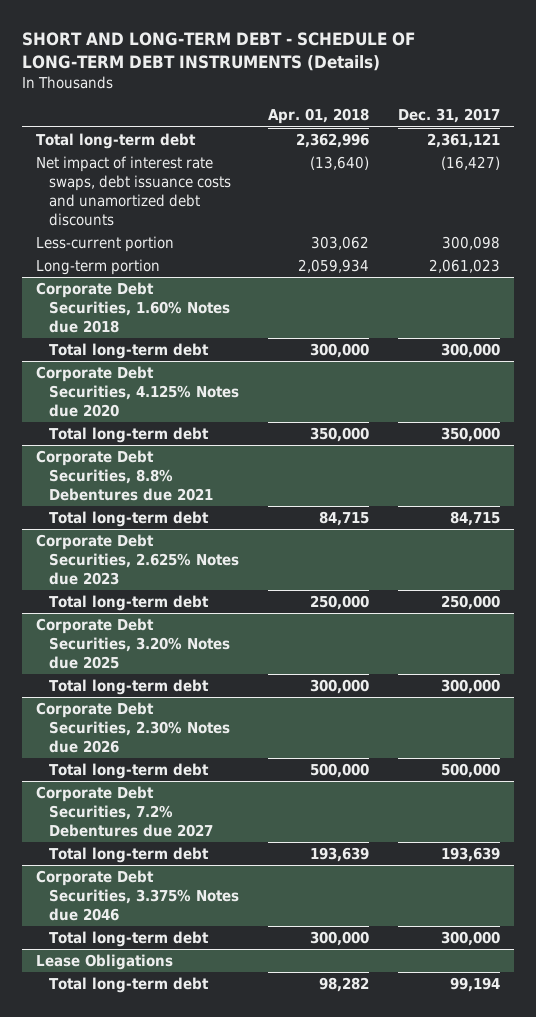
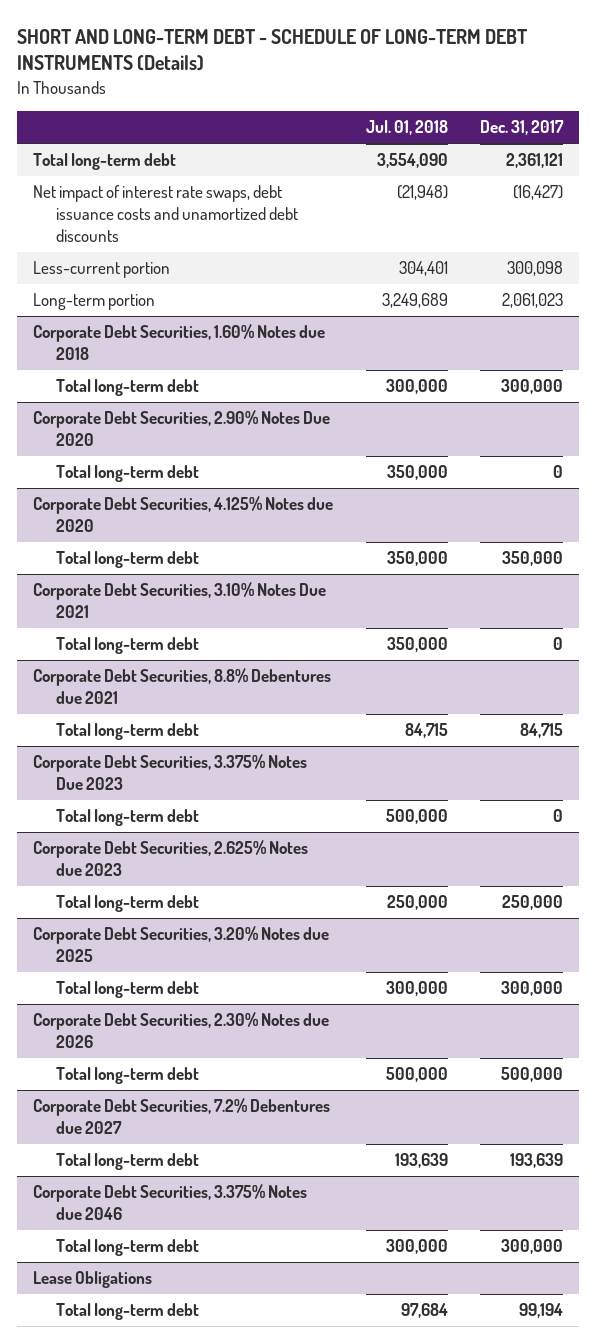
- | Apr. 01, 2018 | Dec. 31, 2017
+ | Jul. 01, 2018 | Dec. 31, 2017
+ Corporate Debt Securities, 2.90% Notes Due 2020
+ Total long-term debt | 350,000 | 0
+ Corporate Debt Securities, 3.10% Notes Due 2021
+ Total long-term debt | 350,000 | 0
+ Corporate Debt Securities, 3.375% Notes Due 2023
+ Total long-term debt | 500,000 | 0

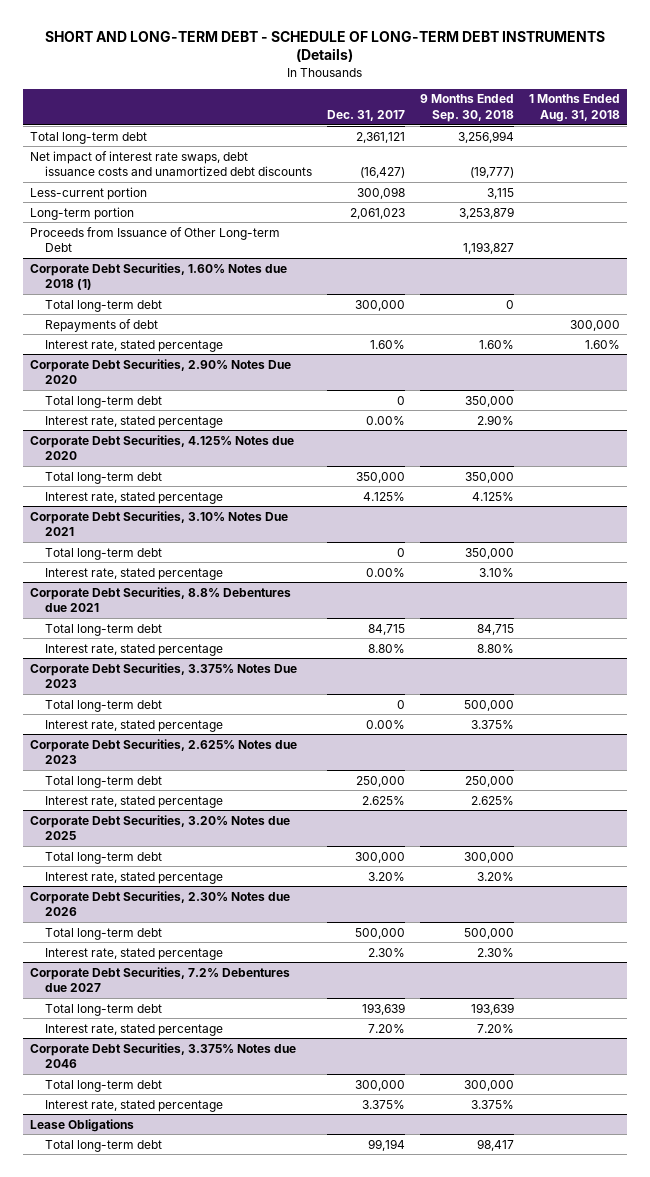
- | Jul. 01, 2018 | Dec. 31, 2017
+ | Dec. 31, 2017 | 9 Months Ended Sep. 30, 2018 | 1 Months Ended Aug. 31, 2018
- Corporate Debt Securities, 1.60% Notes due 2018
+ Proceeds from Issuance of Other Long-term Debt | | 1,193,827 |
+ Corporate Debt Securities, 1.60% Notes due 2018 (1)
+ Repayments of debt | | | 300,000
+ Interest rate, stated percentage | 1.60% | 1.60% | 1.60%
@ Corporate Debt Securities, 2.90% Notes Due 2020
+ Interest rate, stated percentage | 0.00% | 2.90% |
@ Corporate Debt Securities, 4.125% Notes due 2020
+ Interest rate, stated percentage | 4.125% | 4.125% |
@ Corporate Debt Securities, 3.10% Notes Due 2021
+ Interest rate, stated percentage | 0.00% | 3.10% |
@ Corporate Debt Securities, 8.8% Debentures due 2021
+ Interest rate, stated percentage | 8.80% | 8.80% |
@ Corporate Debt Securities, 3.375% Notes Due 2023
+ Interest rate, stated percentage | 0.00% | 3.375% |
@ Corporate Debt Securities, 2.625% Notes due 2023
+ Interest rate, stated percentage | 2.625% | 2.625% |
@ Corporate Debt Securities, 3.20% Notes due 2025
+ Interest rate, stated percentage | 3.20% | 3.20% |
@ Corporate Debt Securities, 2.30% Notes due 2026
+ Interest rate, stated percentage | 2.30% | 2.30% |
@ Corporate Debt Securities, 7.2% Debentures due 2027
+ Interest rate, stated percentage | 7.20% | 7.20% |
@ Corporate Debt Securities, 3.375% Notes due 2046
+ Interest rate, stated percentage | 3.375% | 3.375% |

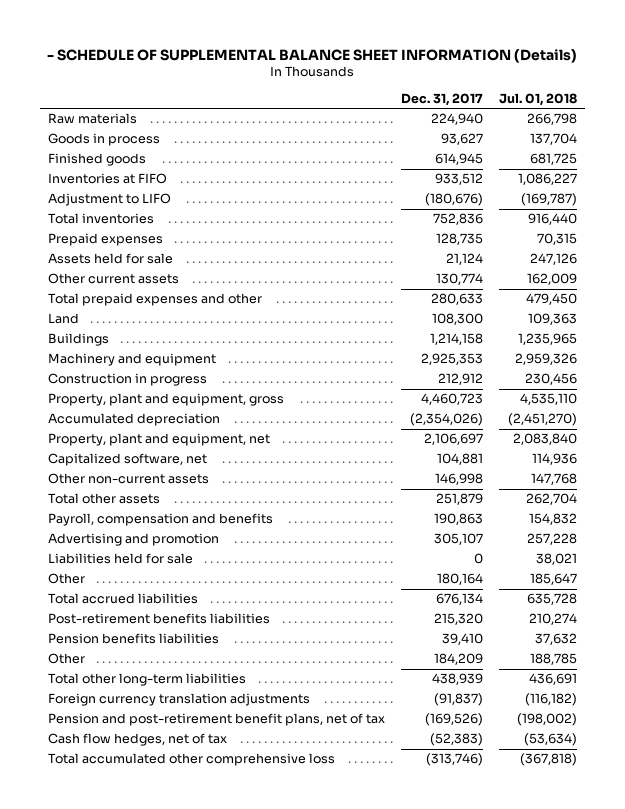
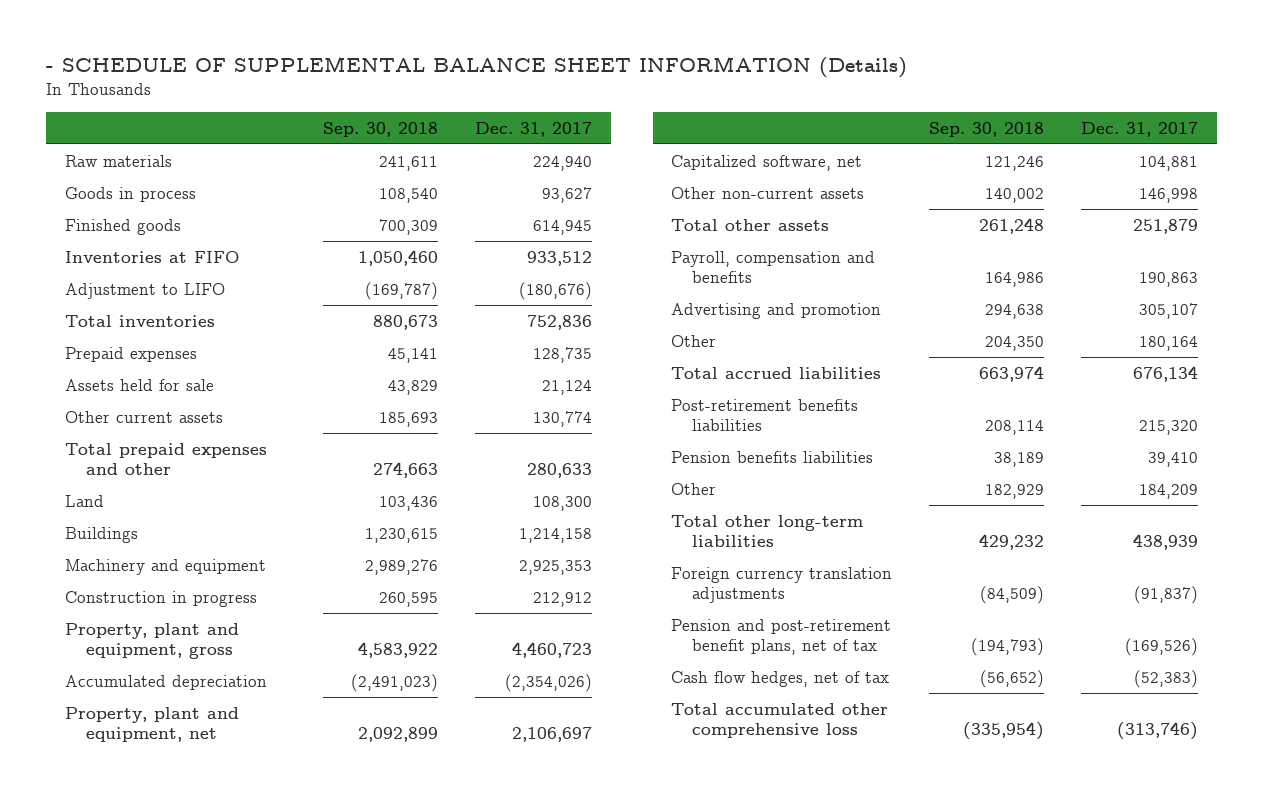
- | Dec. 31, 2017 | Jul. 01, 2018
+ | Sep. 30, 2018 | Dec. 31, 2017
- Liabilities held for sale | 0 | 38,021

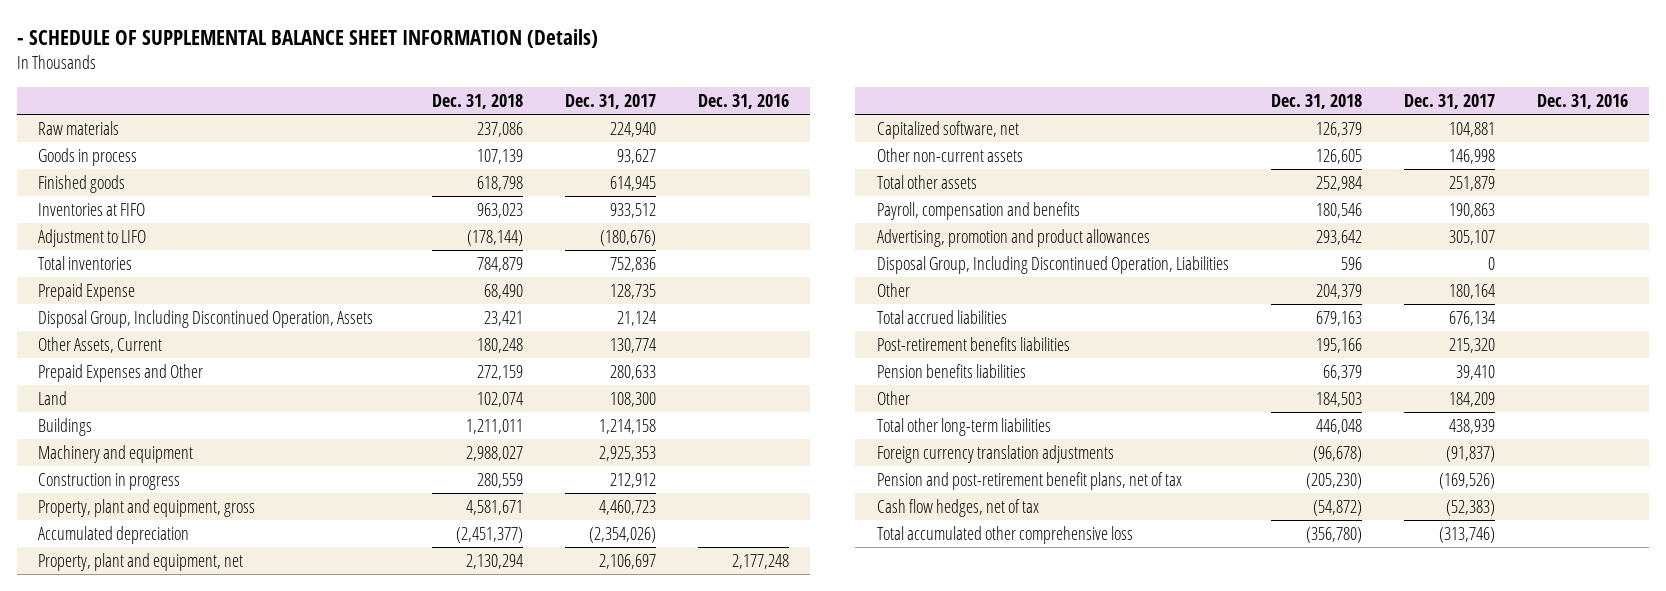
- | Sep. 30, 2018 | Dec. 31, 2017
+ | Dec. 31, 2018 | Dec. 31, 2017 | Dec. 31, 2016
- Prepaid expenses | 45,141 | 128,735
- Assets held for sale | 43,829 | 21,124
- Other current assets | 185,693 | 130,774
- Total prepaid expenses and other | 274,663 | 280,633
+ Prepaid Expense | 68,490 | 128,735 |
+ Disposal Group, Including Discontinued Operation, Assets | 23,421 | 21,124 |
+ Other Assets, Current | 180,248 | 130,774 |
+ Prepaid Expenses and Other | 272,159 | 280,633 |
- Advertising and promotion | 294,638 | 305,107
+ Advertising, promotion and product allowances | 293,642 | 305,107 |
+ Disposal Group, Including Discontinued Operation, Liabilities | 596 | 0 |

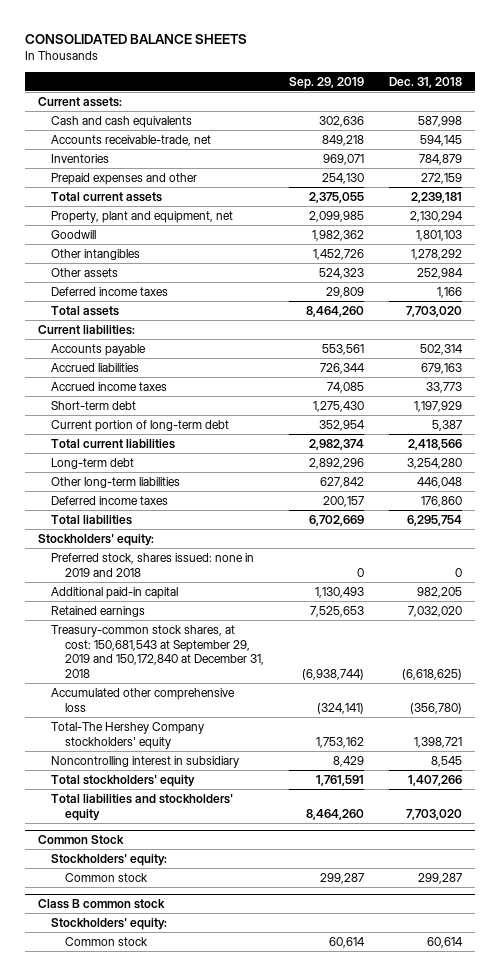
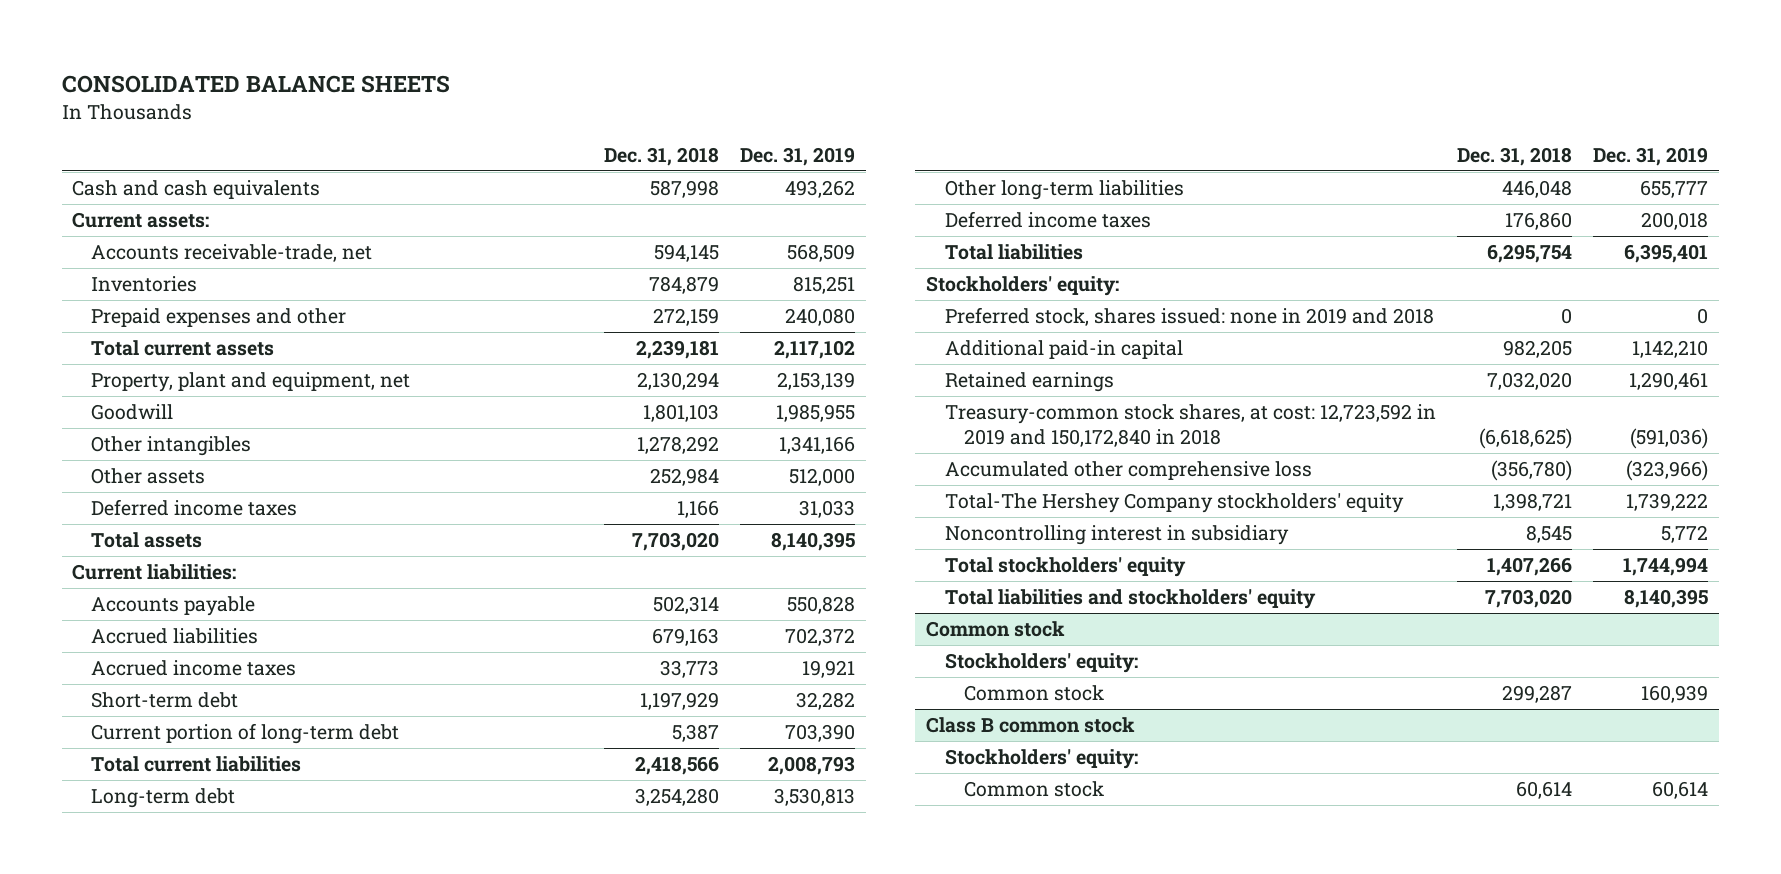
- | Sep. 29, 2019 | Dec. 31, 2018
+ | Dec. 31, 2018 | Dec. 31, 2019
moved down: Current assets:
- Treasury-common stock shares, at cost: 150,681,543 at September 29, 2019 and 150,172,840 at December 31, 2018 | (6,938,744) | (6,618,625)
+ Treasury-common stock shares, at cost: 12,723,592 in 2019 and 150,172,840 in 2018 | (6,618,625) | (591,036)
- Common Stock
+ Common stock

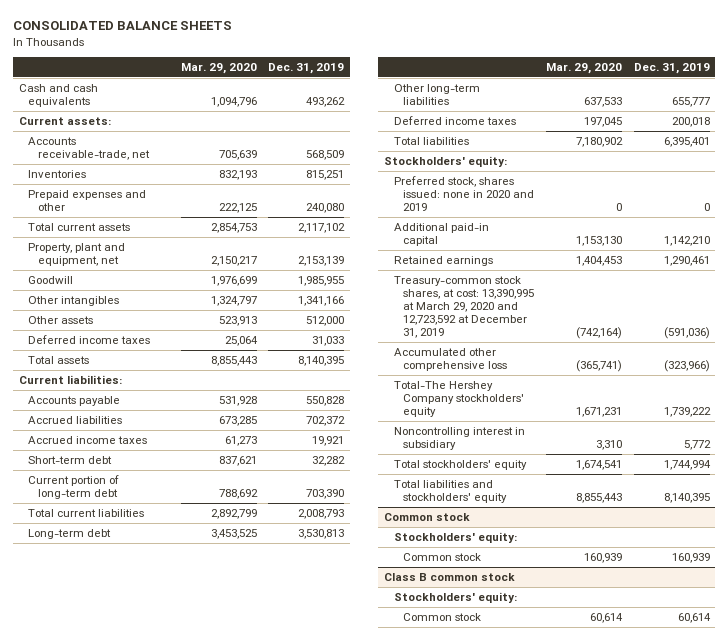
- | Dec. 31, 2018 | Dec. 31, 2019
+ | Mar. 29, 2020 | Dec. 31, 2019
- Preferred stock, shares issued: none in 2019 and 2018 | 0 | 0
+ Preferred stock, shares issued: none in 2020 and 2019 | 0 | 0
- Treasury-common stock shares, at cost: 12,723,592 in 2019 and 150,172,840 in 2018 | (6,618,625) | (591,036)
+ Treasury-common stock shares, at cost: 13,390,995 at March 29, 2020 and 12,723,592 at December 31, 2019 | (742,164) | (591,036)

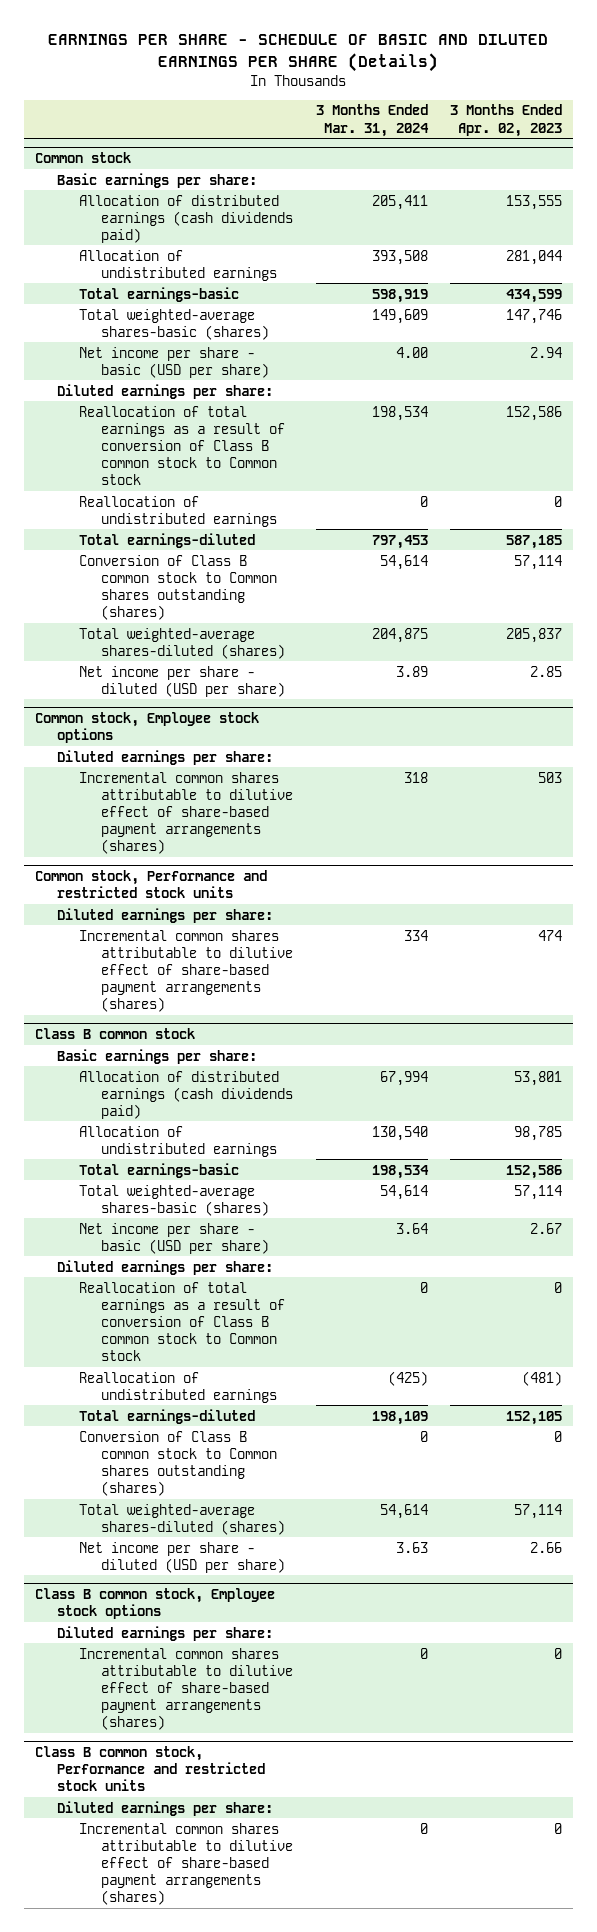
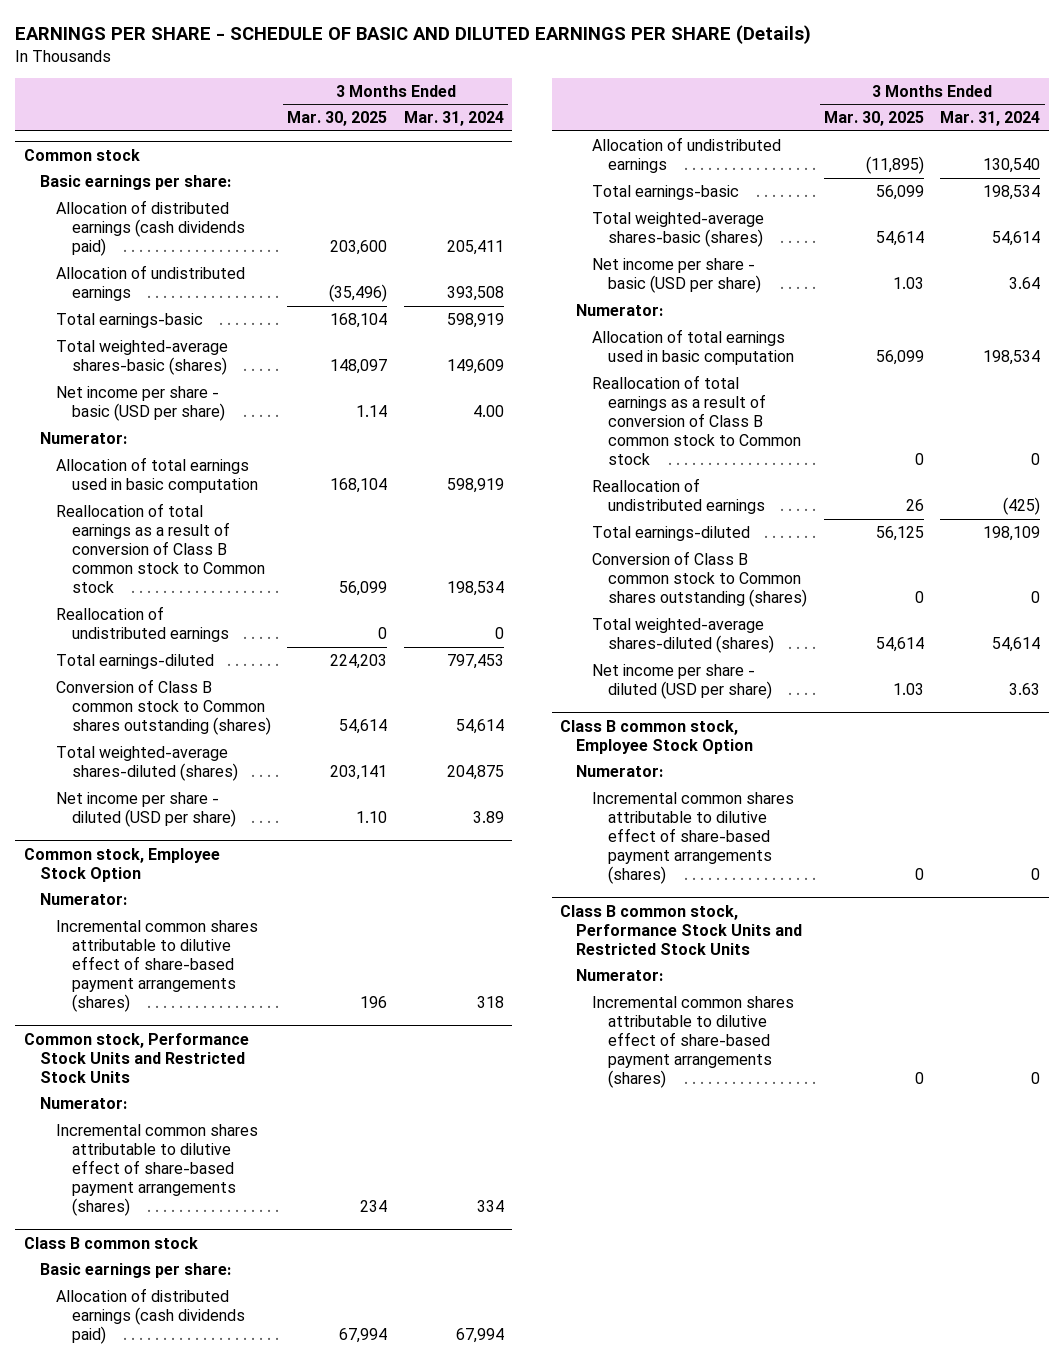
- | 3 Months Ended Mar. 31, 2024 | 3 Months Ended Apr. 02, 2023
+ | 3 Months Ended Mar. 30, 2025 | 3 Months Ended Mar. 31, 2024
@ Common stock
- Diluted earnings per share:
+ Numerator:
+ Allocation of total earnings used in basic computation | 168,104 | 598,919
- Common stock, Employee stock options
- Diluted earnings per share:
+ Common stock, Employee Stock Option
+ Numerator:
- Common stock, Performance and restricted stock units
- Diluted earnings per share:
+ Common stock, Performance Stock Units and Restricted Stock Units
+ Numerator:
@ Class B common stock
- Diluted earnings per share:
+ Numerator:
+ Allocation of total earnings used in basic computation | 56,099 | 198,534
- Class B common stock, Employee stock options
- Diluted earnings per share:
+ Class B common stock, Employee Stock Option
+ Numerator:
- Class B common stock, Performance and restricted stock units
- Diluted earnings per share:
+ Class B common stock, Performance Stock Units and Restricted Stock Units
+ Numerator:

